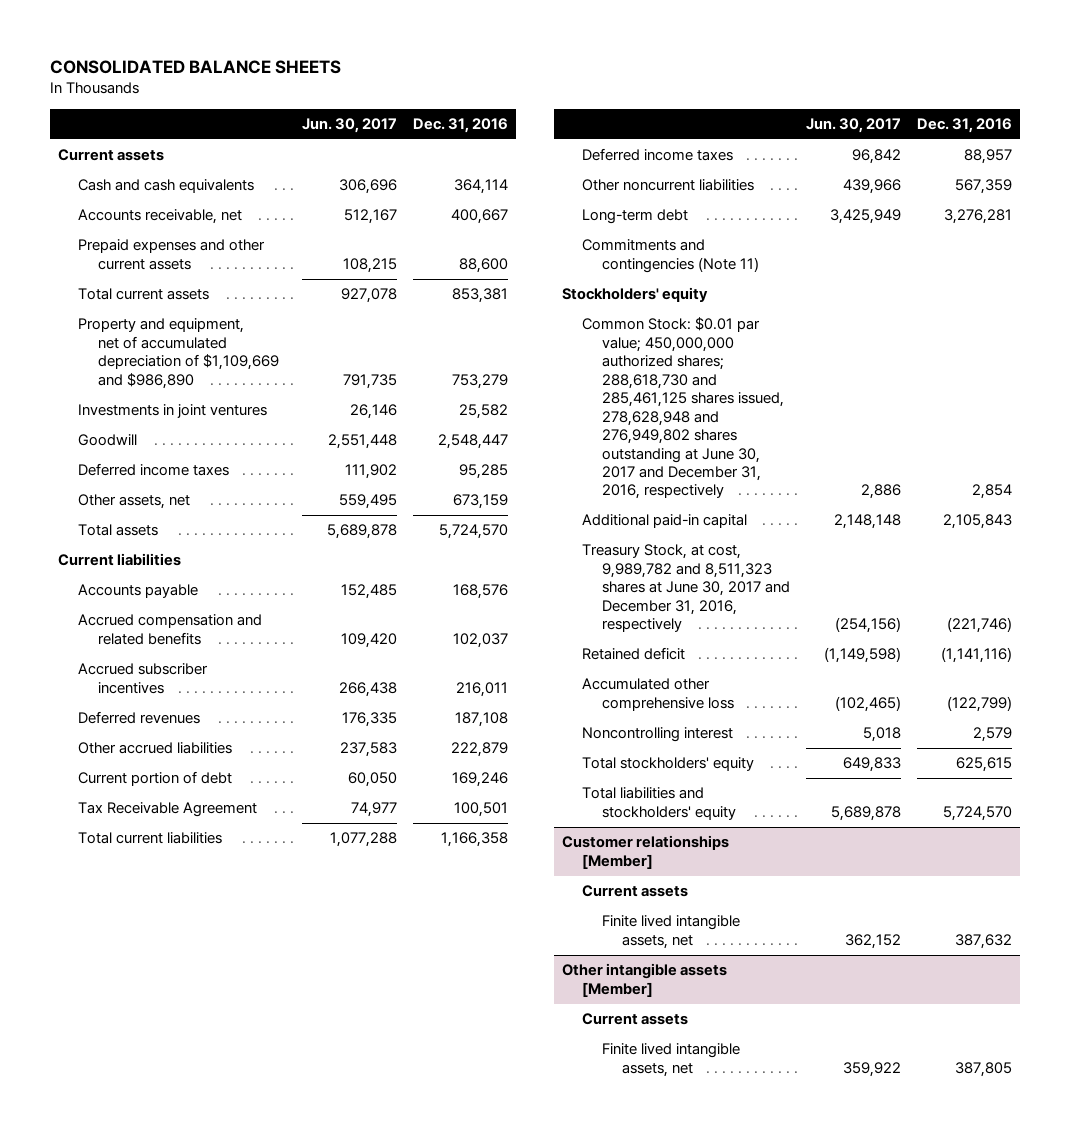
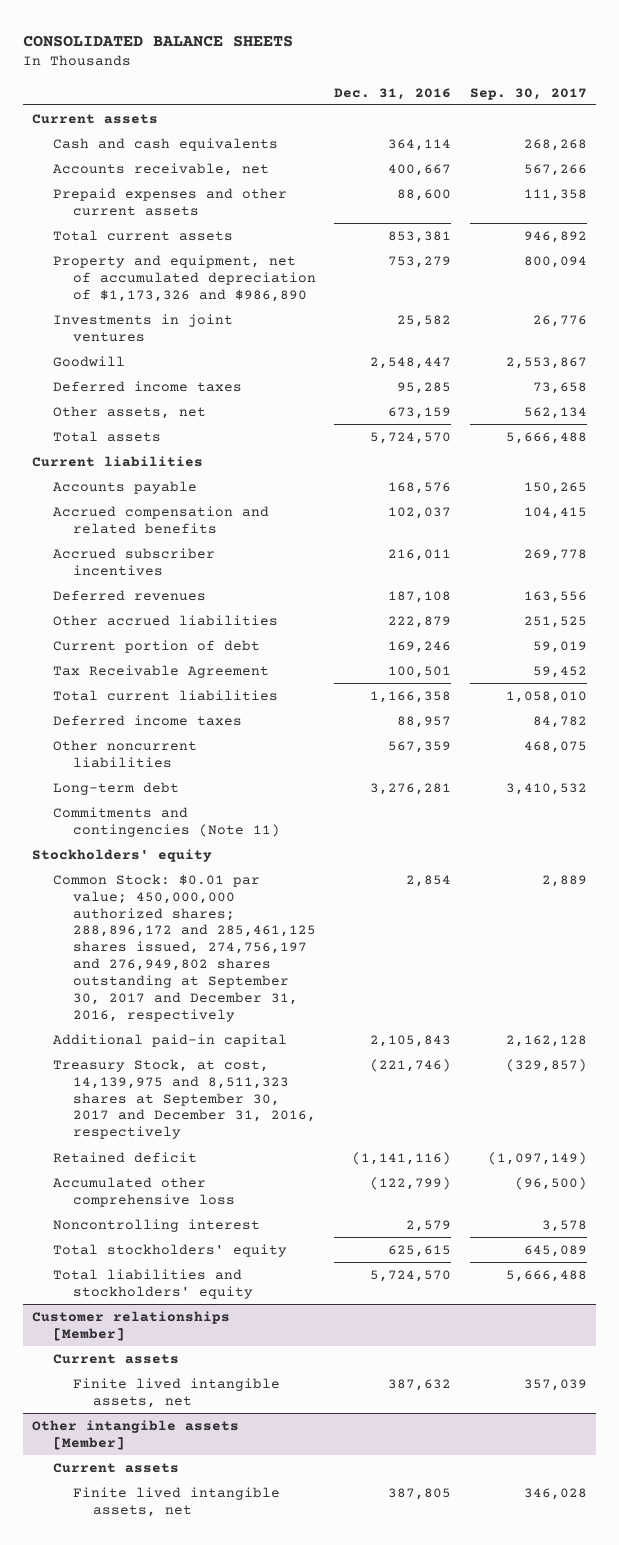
- | Jun. 30, 2017 | Dec. 31, 2016
+ | Dec. 31, 2016 | Sep. 30, 2017
- Property and equipment, net of accumulated depreciation of $1,109,669 and $986,890 | 791,735 | 753,279
+ Property and equipment, net of accumulated depreciation of $1,173,326 and $986,890 | 753,279 | 800,094
- Common Stock: $0.01 par value; 450,000,000 authorized shares; 288,618,730 and 285,461,125 shares issued, 278,628,948 and 276,949,802 shares outstanding at June 30, 2017 and December 31, 2016, respectively | 2,886 | 2,854
+ Common Stock: $0.01 par value; 450,000,000 authorized shares; 288,896,172 and 285,461,125 shares issued, 274,756,197 and 276,949,802 shares outstanding at September 30, 2017 and December 31, 2016, respectively | 2,854 | 2,889
- Treasury Stock, at cost, 9,989,782 and 8,511,323 shares at June 30, 2017 and December 31, 2016, respectively | (254,156) | (221,746)
+ Treasury Stock, at cost, 14,139,975 and 8,511,323 shares at September 30, 2017 and December 31, 2016, respectively | (221,746) | (329,857)

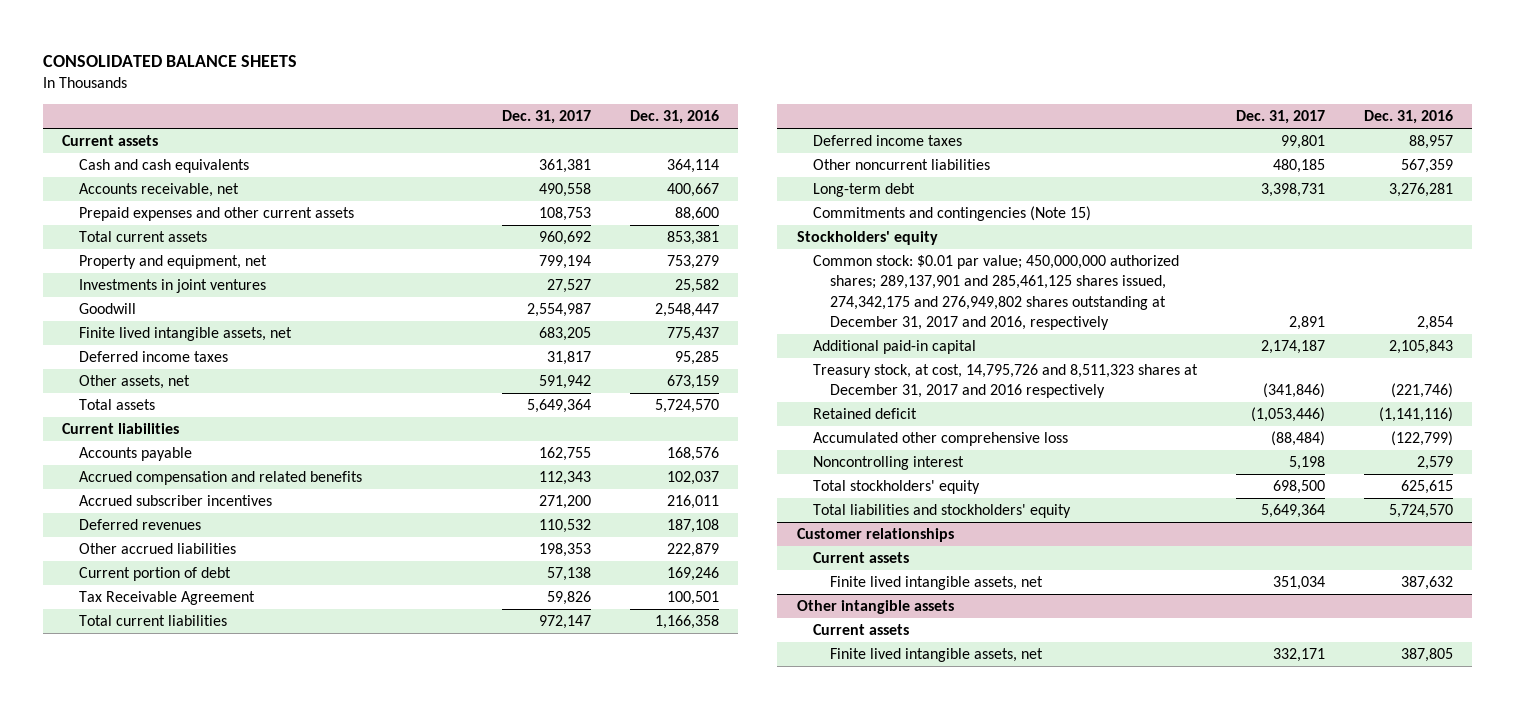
- | Dec. 31, 2016 | Sep. 30, 2017
+ | Dec. 31, 2017 | Dec. 31, 2016
- Property and equipment, net of accumulated depreciation of $1,173,326 and $986,890 | 753,279 | 800,094
+ Property and equipment, net | 799,194 | 753,279
+ Finite lived intangible assets, net | 683,205 | 775,437
- Commitments and contingencies (Note 11)
+ Commitments and contingencies (Note 15)
- Common Stock: $0.01 par value; 450,000,000 authorized shares; 288,896,172 and 285,461,125 shares issued, 274,756,197 and 276,949,802 shares outstanding at September 30, 2017 and December 31, 2016, respectively | 2,854 | 2,889
+ Common stock: $0.01 par value; 450,000,000 authorized shares; 289,137,901 and 285,461,125 shares issued, 274,342,175 and 276,949,802 shares outstanding at December 31, 2017 and 2016, respectively | 2,891 | 2,854
- Treasury Stock, at cost, 14,139,975 and 8,511,323 shares at September 30, 2017 and December 31, 2016, respectively | (221,746) | (329,857)
+ Treasury stock, at cost, 14,795,726 and 8,511,323 shares at December 31, 2017 and 2016 respectively | (341,846) | (221,746)
- Customer relationships [Member]
+ Customer relationships
- Other intangible assets [Member]
+ Other intangible assets

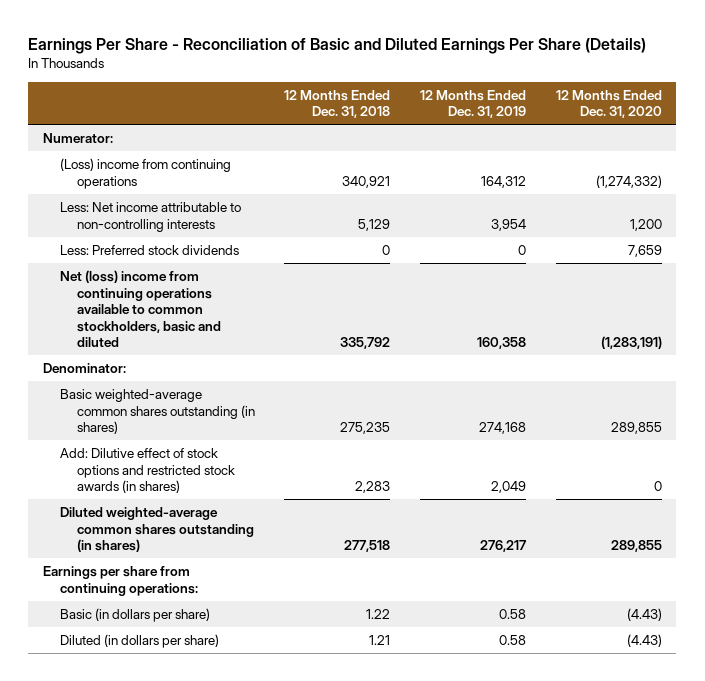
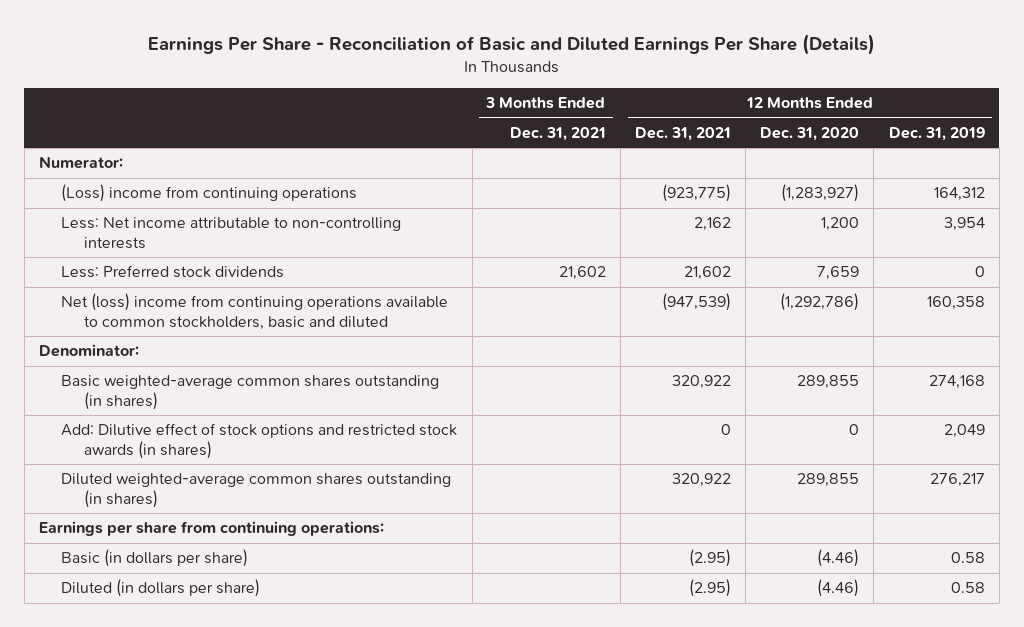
- | 12 Months Ended Dec. 31, 2018 | 12 Months Ended Dec. 31, 2019 | 12 Months Ended Dec. 31, 2020
+ | 3 Months Ended Dec. 31, 2021 | 12 Months Ended Dec. 31, 2021 | 12 Months Ended Dec. 31, 2020 | 12 Months Ended Dec. 31, 2019
- (Loss) income from continuing operations | 340,921 | 164,312 | (1,274,332)
+ (Loss) income from continuing operations | | (923,775) | (1,283,927) | 164,312
- Net (loss) income from continuing operations available to common stockholders, basic and diluted | 335,792 | 160,358 | (1,283,191)
+ Net (loss) income from continuing operations available to common stockholders, basic and diluted | | (947,539) | (1,292,786) | 160,358
- Basic (in dollars per share) | 1.22 | 0.58 | (4.43)
- Diluted (in dollars per share) | 1.21 | 0.58 | (4.43)
+ Basic (in dollars per share) | | (2.95) | (4.46) | 0.58
+ Diluted (in dollars per share) | | (2.95) | (4.46) | 0.58

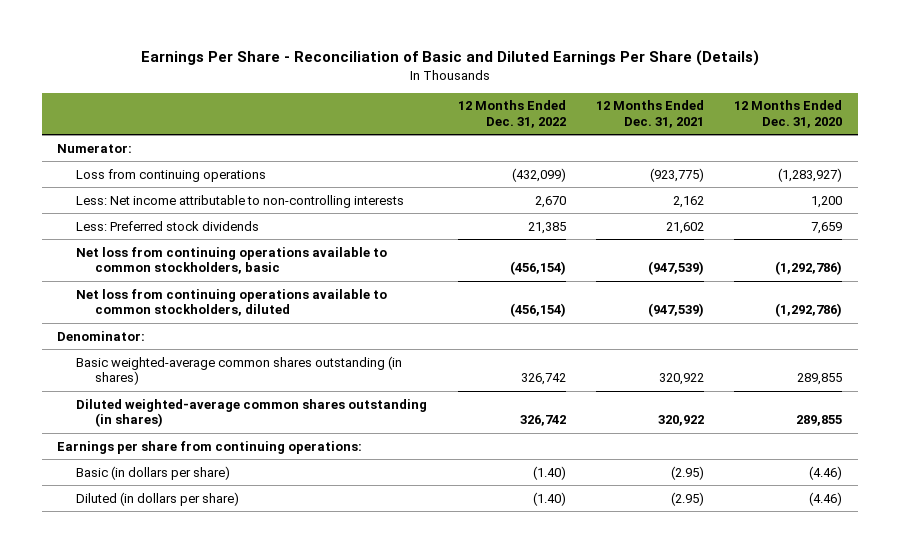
- | 3 Months Ended Dec. 31, 2021 | 12 Months Ended Dec. 31, 2021 | 12 Months Ended Dec. 31, 2020 | 12 Months Ended Dec. 31, 2019
+ | 12 Months Ended Dec. 31, 2022 | 12 Months Ended Dec. 31, 2021 | 12 Months Ended Dec. 31, 2020
- (Loss) income from continuing operations | | (923,775) | (1,283,927) | 164,312
+ Loss from continuing operations | (432,099) | (923,775) | (1,283,927)
- Net (loss) income from continuing operations available to common stockholders, basic and diluted | | (947,539) | (1,292,786) | 160,358
+ Net loss from continuing operations available to common stockholders, basic | (456,154) | (947,539) | (1,292,786)
+ Net loss from continuing operations available to common stockholders, diluted | (456,154) | (947,539) | (1,292,786)
- Add: Dilutive effect of stock options and restricted stock awards (in shares) | | 0 | 0 | 2,049

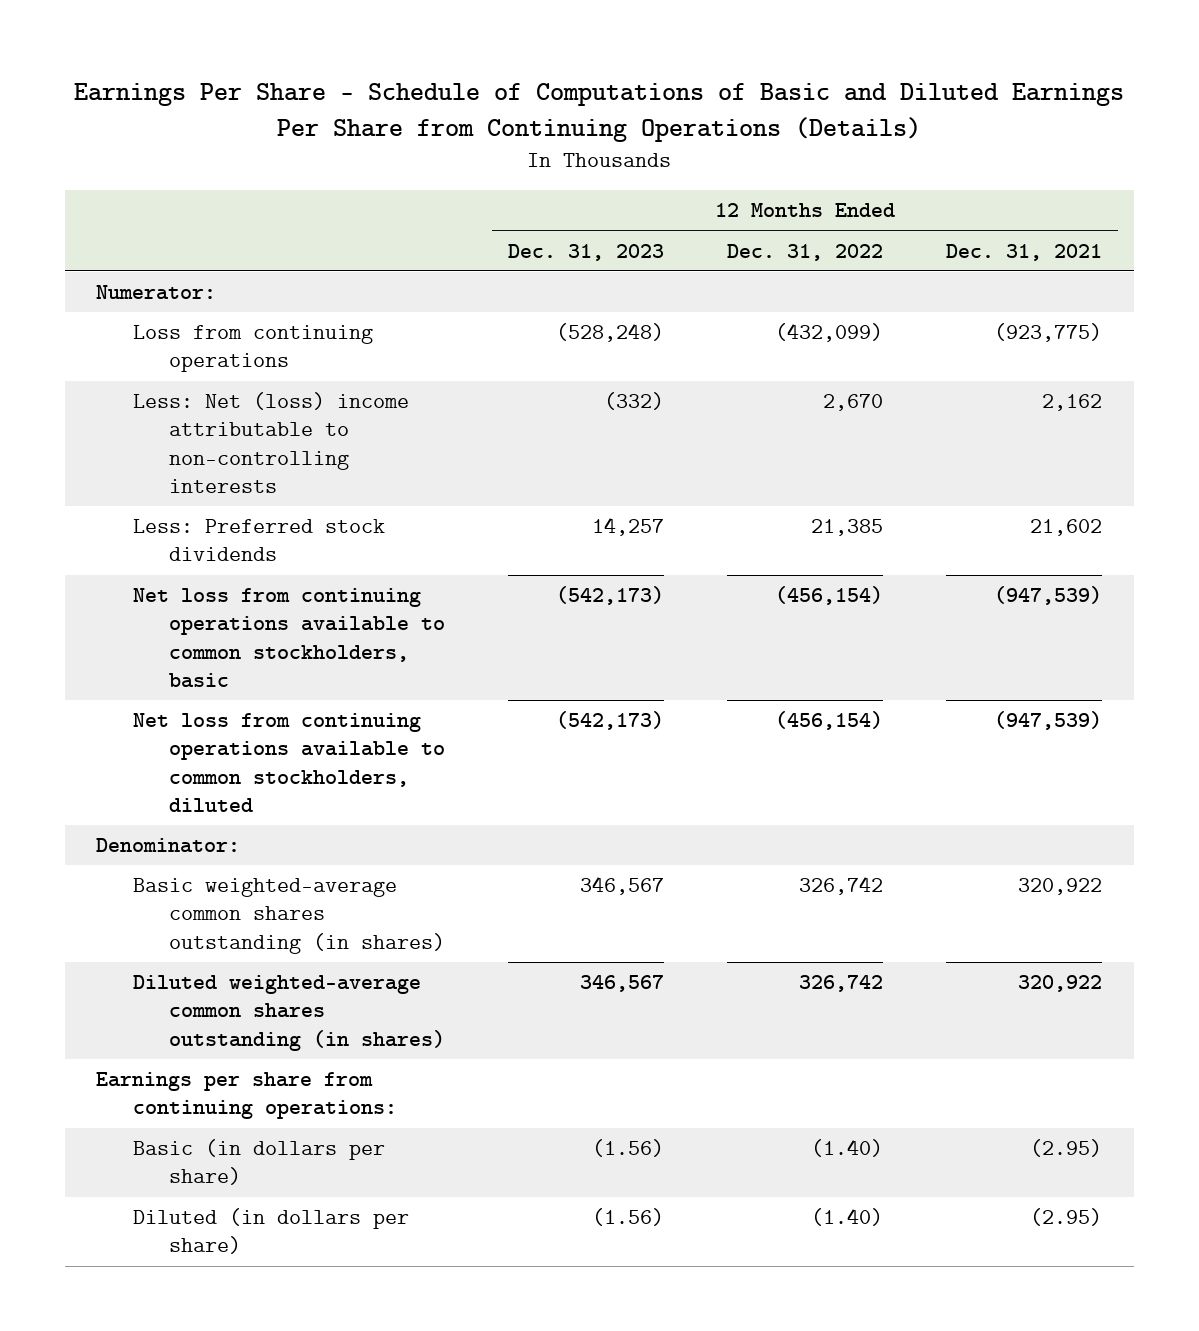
- Earnings Per Share - Reconciliation of Basic and Diluted Earnings Per Share (Details)
+ Earnings Per Share - Schedule of Computations of Basic and Diluted Earnings Per Share from Continuing Operations (Details)
- | 12 Months Ended Dec. 31, 2022 | 12 Months Ended Dec. 31, 2021 | 12 Months Ended Dec. 31, 2020
+ | 12 Months Ended Dec. 31, 2023 | 12 Months Ended Dec. 31, 2022 | 12 Months Ended Dec. 31, 2021
- Less: Net income attributable to non-controlling interests | 2,670 | 2,162 | 1,200
+ Less: Net (loss) income attributable to non-controlling interests | (332) | 2,670 | 2,162

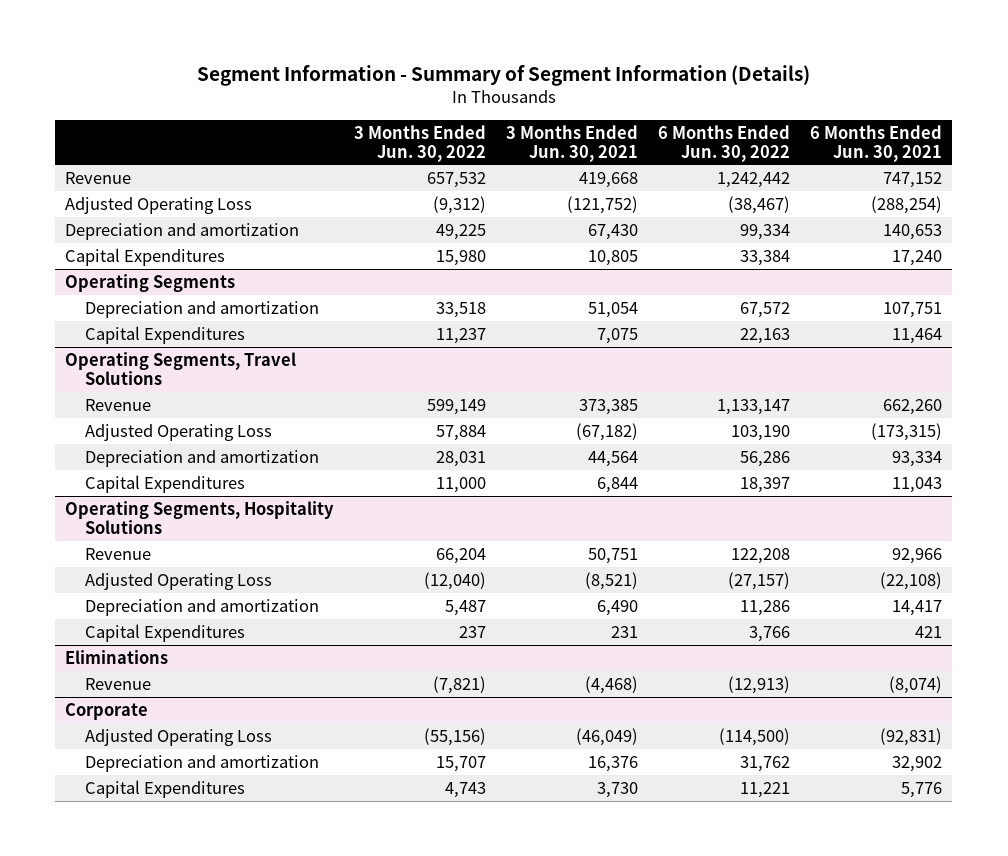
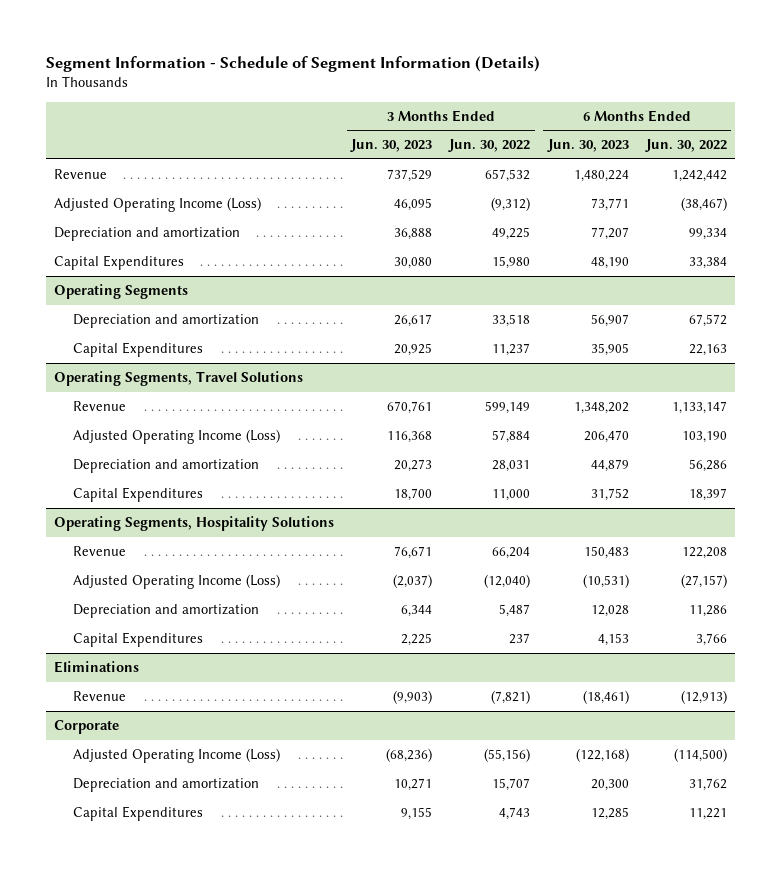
- Segment Information - Summary of Segment Information (Details)
+ Segment Information - Schedule of Segment Information (Details)
- | 3 Months Ended Jun. 30, 2022 | 3 Months Ended Jun. 30, 2021 | 6 Months Ended Jun. 30, 2022 | 6 Months Ended Jun. 30, 2021
+ | 3 Months Ended Jun. 30, 2023 | 3 Months Ended Jun. 30, 2022 | 6 Months Ended Jun. 30, 2023 | 6 Months Ended Jun. 30, 2022
- Adjusted Operating Loss | (9,312) | (121,752) | (38,467) | (288,254)
+ Adjusted Operating Income (Loss) | 46,095 | (9,312) | 73,771 | (38,467)
@ Operating Segments, Travel Solutions
- Adjusted Operating Loss | 57,884 | (67,182) | 103,190 | (173,315)
+ Adjusted Operating Income (Loss) | 116,368 | 57,884 | 206,470 | 103,190
@ Operating Segments, Hospitality Solutions
- Adjusted Operating Loss | (12,040) | (8,521) | (27,157) | (22,108)
+ Adjusted Operating Income (Loss) | (2,037) | (12,040) | (10,531) | (27,157)
@ Corporate
- Adjusted Operating Loss | (55,156) | (46,049) | (114,500) | (92,831)
+ Adjusted Operating Income (Loss) | (68,236) | (55,156) | (122,168) | (114,500)

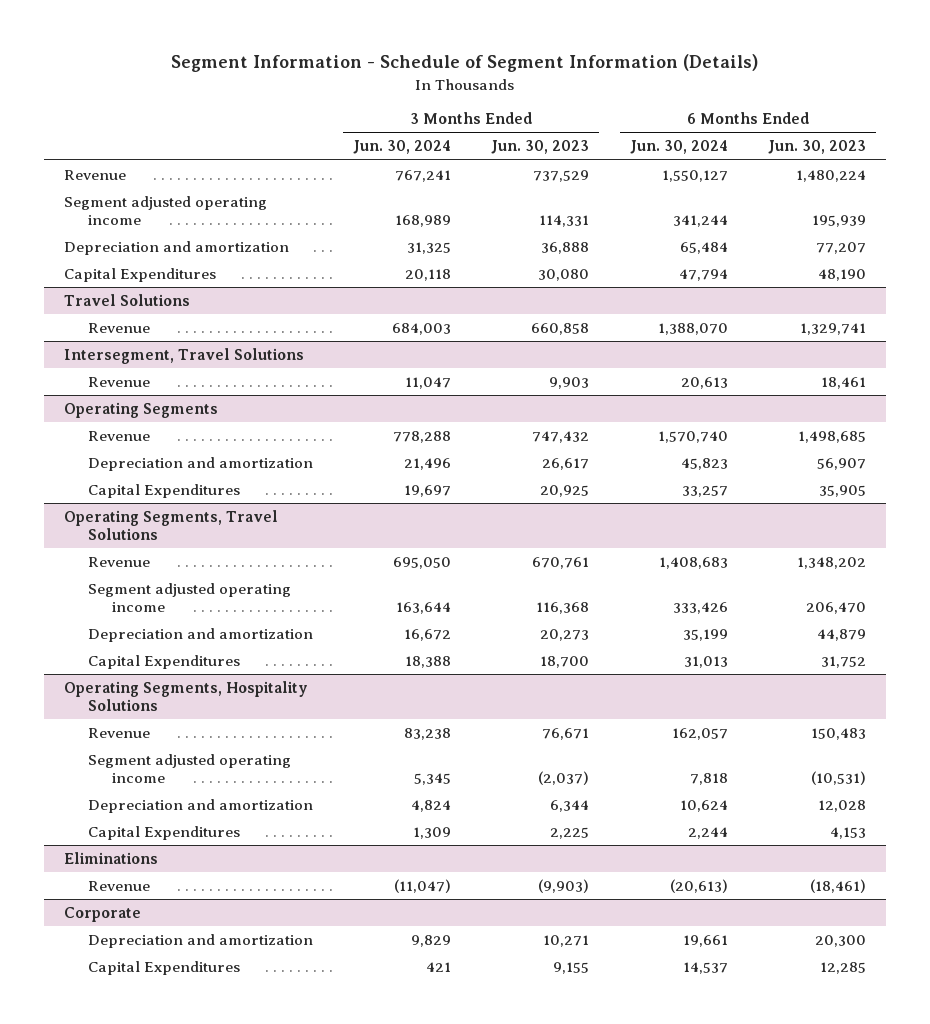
- | 3 Months Ended Jun. 30, 2023 | 3 Months Ended Jun. 30, 2022 | 6 Months Ended Jun. 30, 2023 | 6 Months Ended Jun. 30, 2022
+ | 3 Months Ended Jun. 30, 2024 | 3 Months Ended Jun. 30, 2023 | 6 Months Ended Jun. 30, 2024 | 6 Months Ended Jun. 30, 2023
- Adjusted Operating Income (Loss) | 46,095 | (9,312) | 73,771 | (38,467)
+ Segment adjusted operating income | 168,989 | 114,331 | 341,244 | 195,939
+ Travel Solutions
+ Revenue | 684,003 | 660,858 | 1,388,070 | 1,329,741
+ Intersegment, Travel Solutions
+ Revenue | 11,047 | 9,903 | 20,613 | 18,461
@ Operating Segments
+ Revenue | 778,288 | 747,432 | 1,570,740 | 1,498,685
@ Operating Segments, Travel Solutions
- Adjusted Operating Income (Loss) | 116,368 | 57,884 | 206,470 | 103,190
+ Segment adjusted operating income | 163,644 | 116,368 | 333,426 | 206,470
@ Operating Segments, Hospitality Solutions
- Adjusted Operating Income (Loss) | (2,037) | (12,040) | (10,531) | (27,157)
+ Segment adjusted operating income | 5,345 | (2,037) | 7,818 | (10,531)
@ Corporate
- Adjusted Operating Income (Loss) | (68,236) | (55,156) | (122,168) | (114,500)

